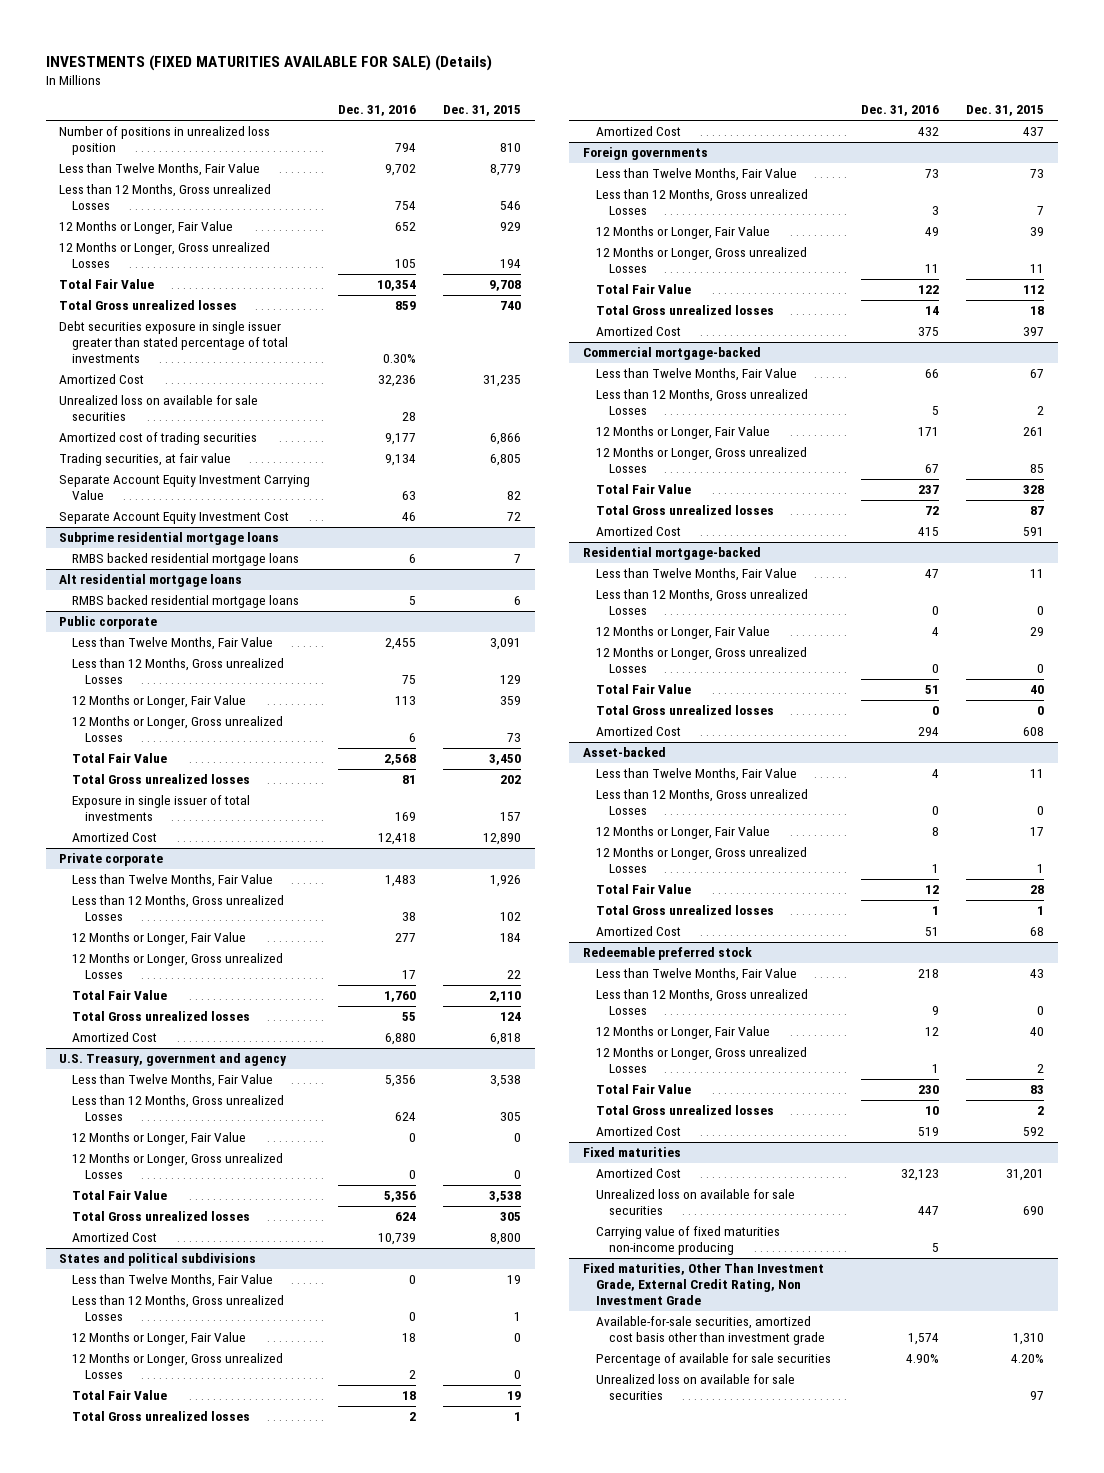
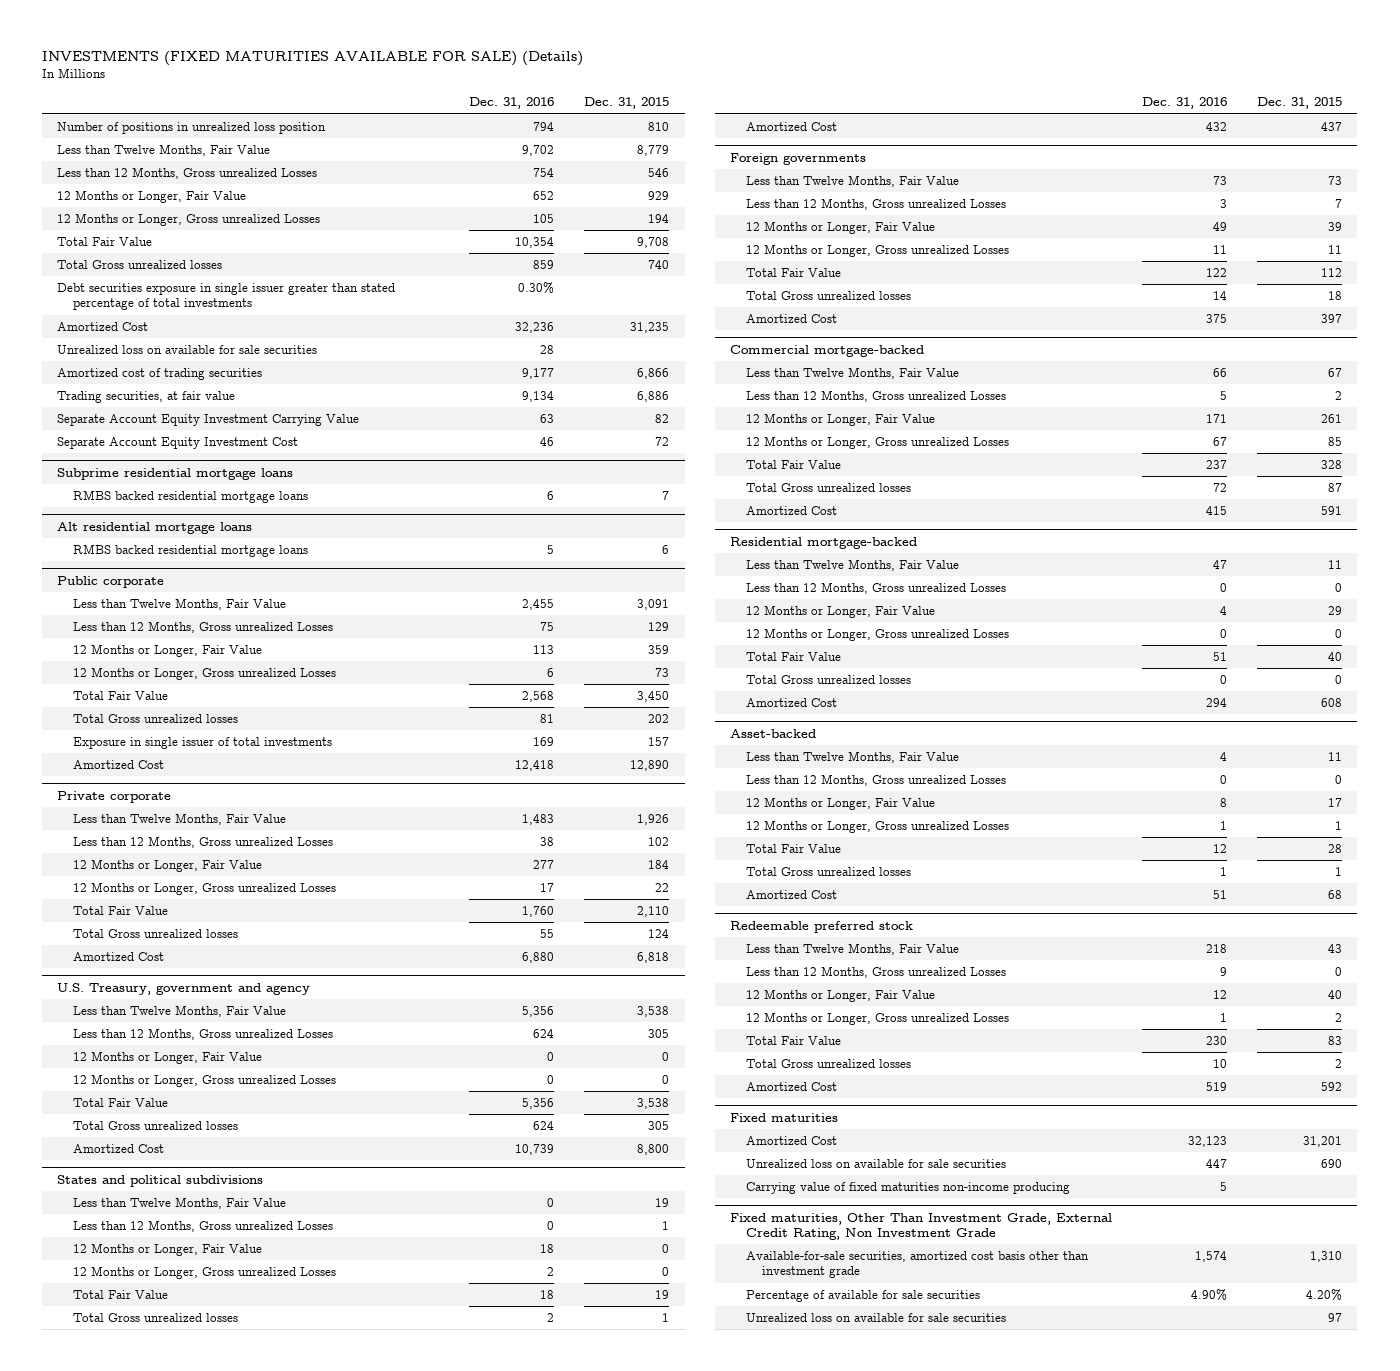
- Trading securities, at fair value | 9,134 | 6,805
+ Trading securities, at fair value | 9,134 | 6,886

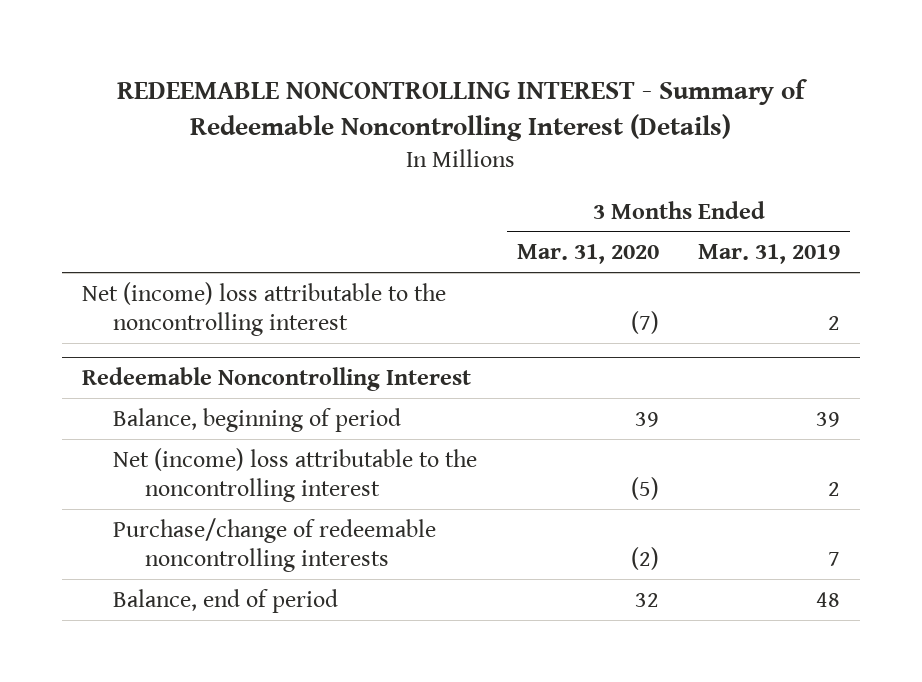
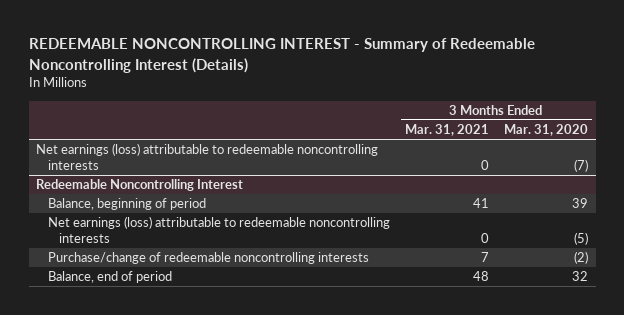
- | 3 Months Ended Mar. 31, 2020 | 3 Months Ended Mar. 31, 2019
+ | 3 Months Ended Mar. 31, 2021 | 3 Months Ended Mar. 31, 2020
- Net (income) loss attributable to the noncontrolling interest | (7) | 2
+ Net earnings (loss) attributable to redeemable noncontrolling interests | 0 | (7)
@ Redeemable Noncontrolling Interest
- Net (income) loss attributable to the noncontrolling interest | (5) | 2
+ Net earnings (loss) attributable to redeemable noncontrolling interests | 0 | (5)

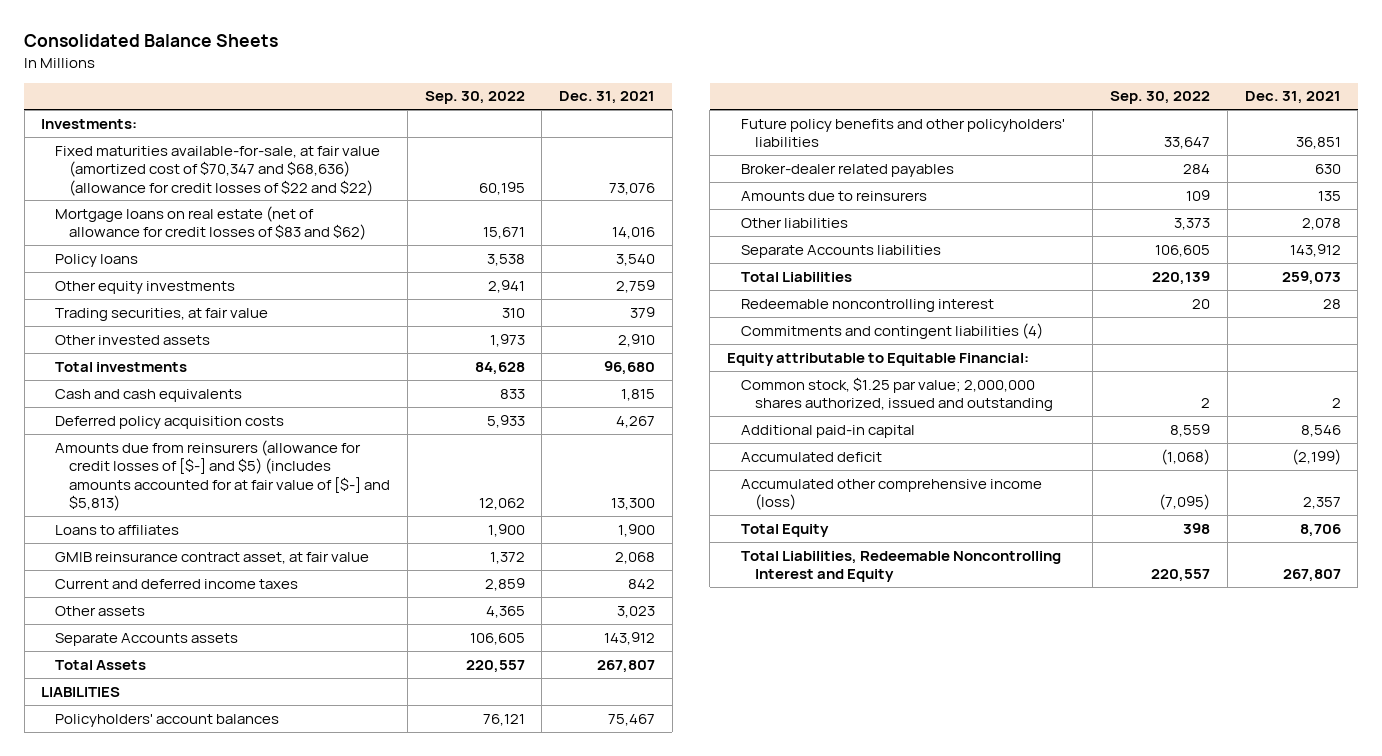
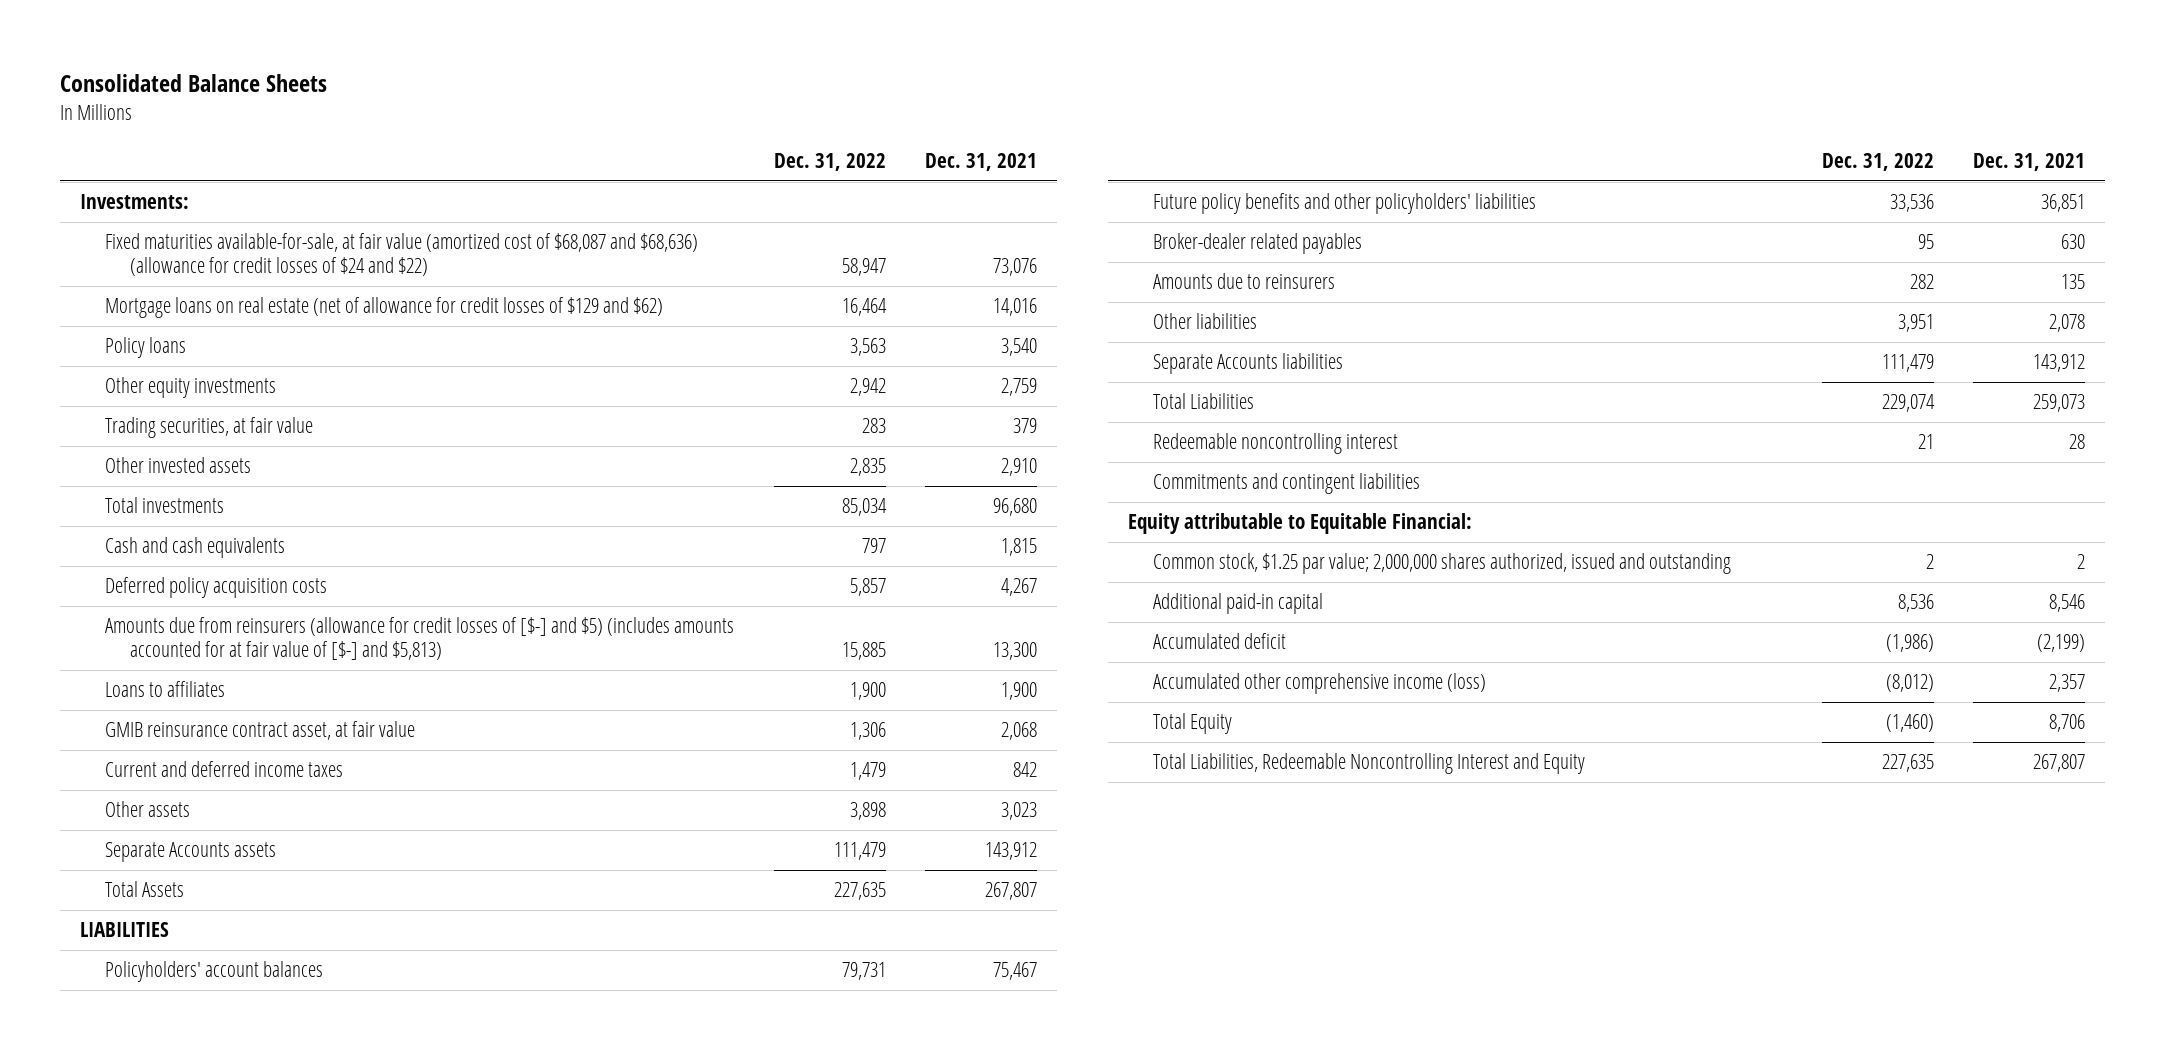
- | Sep. 30, 2022 | Dec. 31, 2021
+ | Dec. 31, 2022 | Dec. 31, 2021
- Fixed maturities available-for-sale, at fair value (amortized cost of $70,347 and $68,636) (allowance for credit losses of $22 and $22) | 60,195 | 73,076
- Mortgage loans on real estate (net of allowance for credit losses of $83 and $62) | 15,671 | 14,016
+ Fixed maturities available-for-sale, at fair value (amortized cost of $68,087 and $68,636) (allowance for credit losses of $24 and $22) | 58,947 | 73,076
+ Mortgage loans on real estate (net of allowance for credit losses of $129 and $62) | 16,464 | 14,016
- Commitments and contingent liabilities (4)
+ Commitments and contingent liabilities

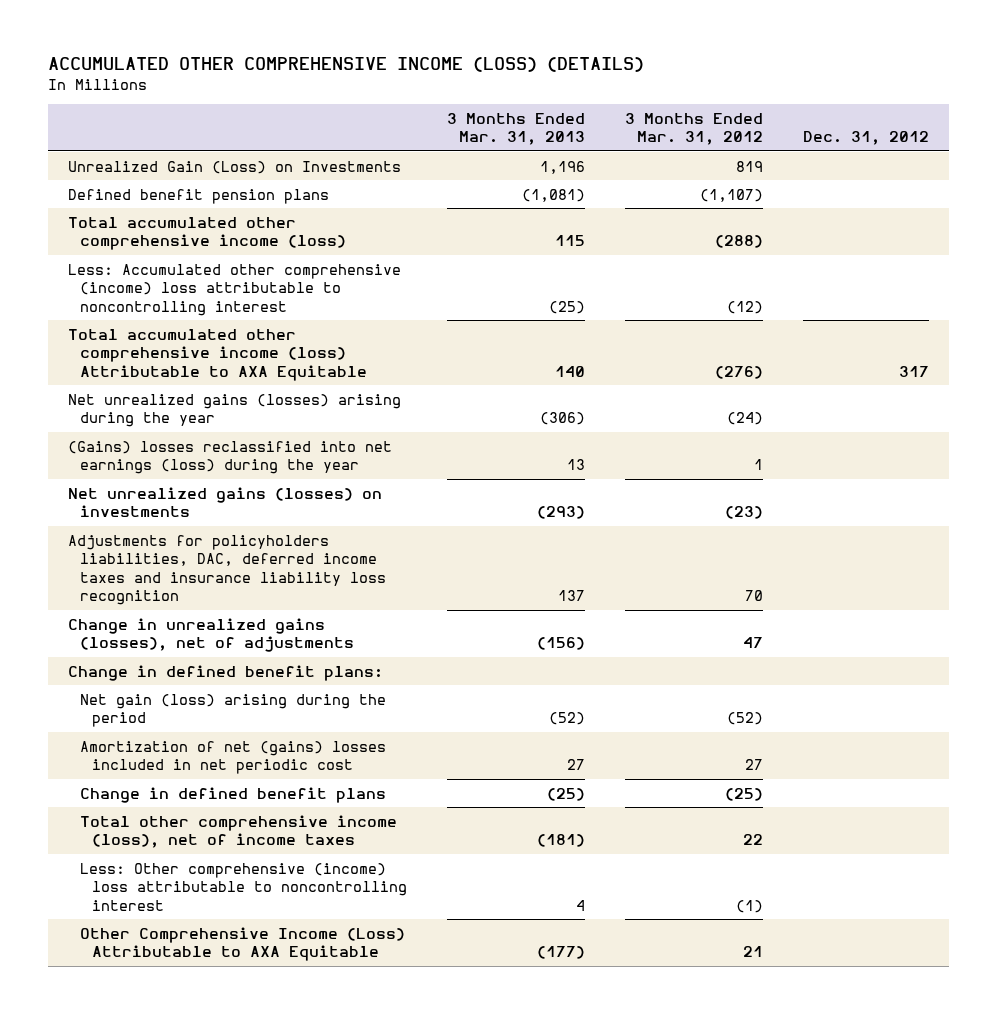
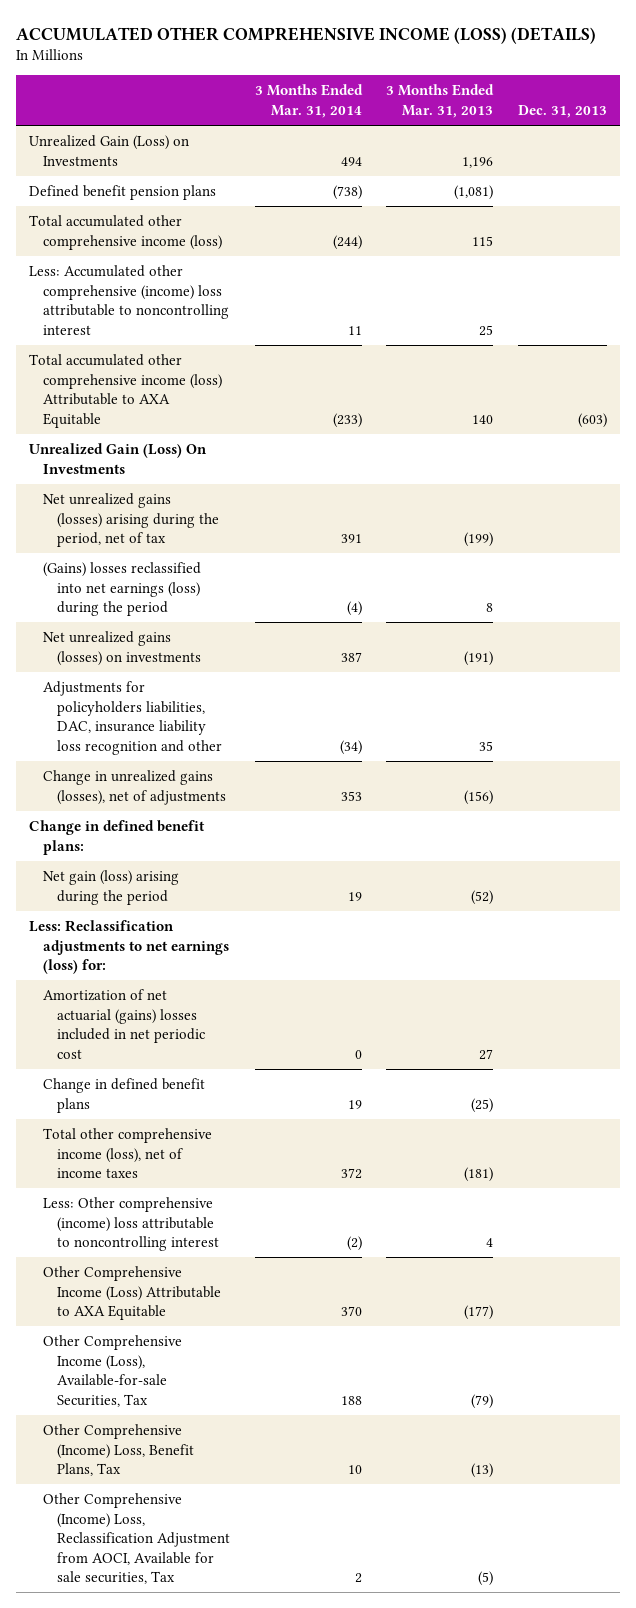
- | 3 Months Ended Mar. 31, 2013 | 3 Months Ended Mar. 31, 2012 | Dec. 31, 2012
+ | 3 Months Ended Mar. 31, 2014 | 3 Months Ended Mar. 31, 2013 | Dec. 31, 2013
- Less: Accumulated other comprehensive (income) loss attributable to noncontrolling interest | (25) | (12) |
+ Less: Accumulated other comprehensive (income) loss attributable to noncontrolling interest | 11 | 25 |
- Net unrealized gains (losses) arising during the year | (306) | (24) |
- (Gains) losses reclassified into net earnings (loss) during the year | 13 | 1 |
- Net unrealized gains (losses) on investments | (293) | (23) |
- Adjustments for policyholders liabilities, DAC, deferred income taxes and insurance liability loss recognition | 137 | 70 |
+ Unrealized Gain (Loss) On Investments
+ Net unrealized gains (losses) arising during the period, net of tax | 391 | (199) |
+ (Gains) losses reclassified into net earnings (loss) during the period | (4) | 8 |
+ Net unrealized gains (losses) on investments | 387 | (191) |
+ Adjustments for policyholders liabilities, DAC, insurance liability loss recognition and other | (34) | 35 |
- Amortization of net (gains) losses included in net periodic cost | 27 | 27 |
+ Less: Reclassification adjustments to net earnings (loss) for:
+ Amortization of net actuarial (gains) losses included in net periodic cost | 0 | 27 |
+ Other Comprehensive Income (Loss), Available-for-sale Securities, Tax | 188 | (79) |
+ Other Comprehensive (Income) Loss, Benefit Plans, Tax | 10 | (13) |
+ Other Comprehensive (Income) Loss, Reclassification Adjustment from AOCI, Available for sale securities, Tax | 2 | (5) |

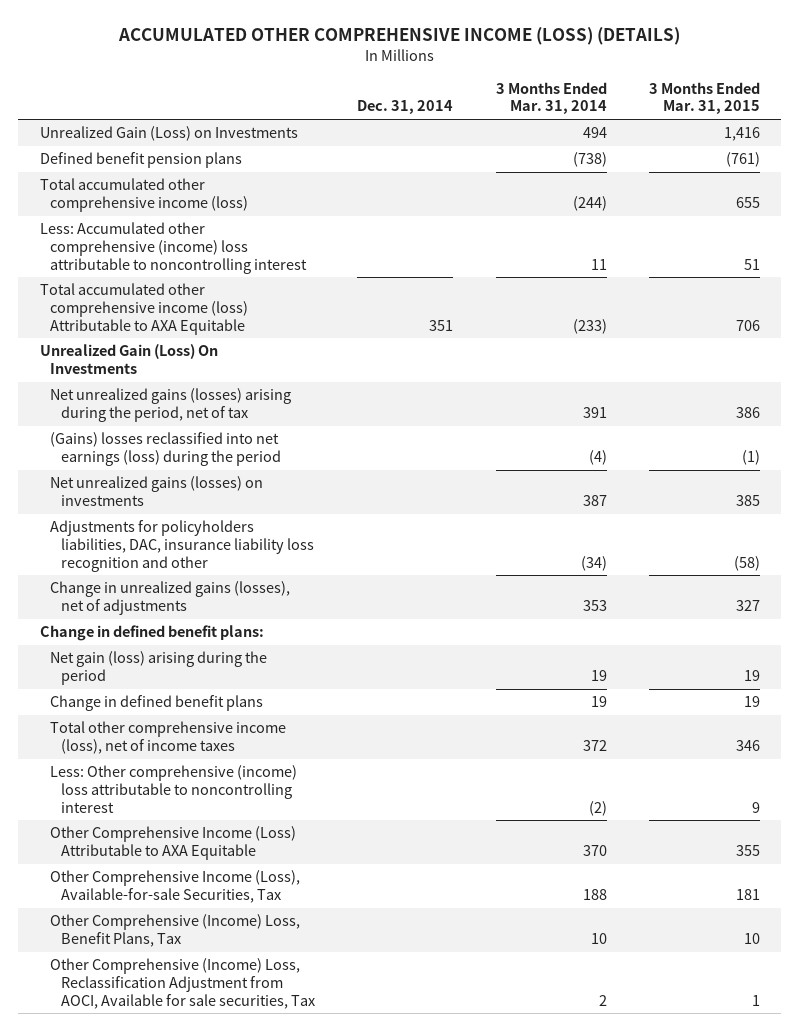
- | 3 Months Ended Mar. 31, 2014 | 3 Months Ended Mar. 31, 2013 | Dec. 31, 2013
+ | Dec. 31, 2014 | 3 Months Ended Mar. 31, 2014 | 3 Months Ended Mar. 31, 2015
- Less: Reclassification adjustments to net earnings (loss) for:
- Amortization of net actuarial (gains) losses included in net periodic cost | 0 | 27 |

